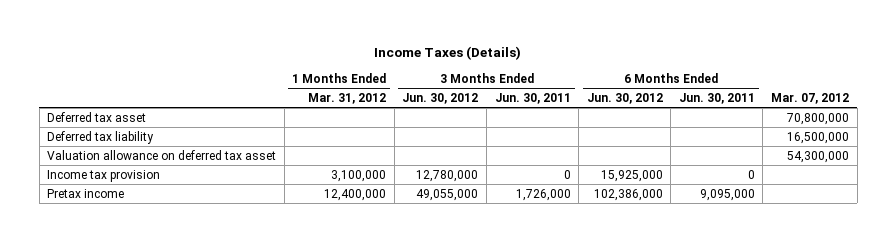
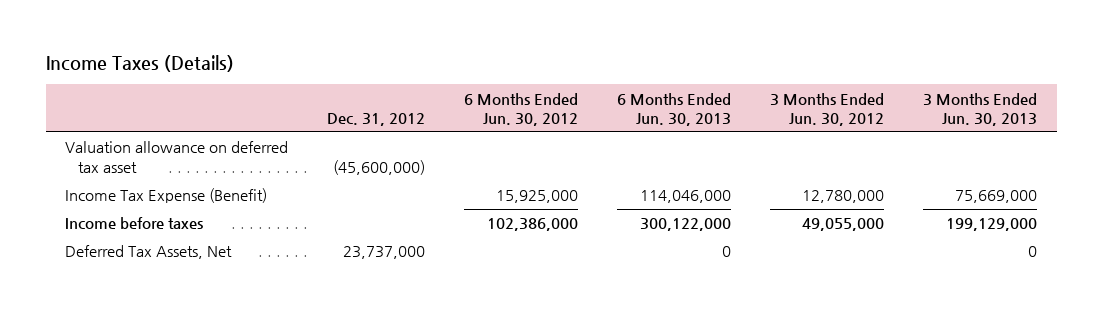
- | 1 Months Ended Mar. 31, 2012 | 3 Months Ended Jun. 30, 2012 | 3 Months Ended Jun. 30, 2011 | 6 Months Ended Jun. 30, 2012 | 6 Months Ended Jun. 30, 2011 | Mar. 07, 2012
+ | Dec. 31, 2012 | 6 Months Ended Jun. 30, 2012 | 6 Months Ended Jun. 30, 2013 | 3 Months Ended Jun. 30, 2012 | 3 Months Ended Jun. 30, 2013
- Deferred tax asset | | | | | | 70,800,000
- Deferred tax liability | | | | | | 16,500,000
- Income tax provision | 3,100,000 | 12,780,000 | 0 | 15,925,000 | 0 |
- Pretax income | 12,400,000 | 49,055,000 | 1,726,000 | 102,386,000 | 9,095,000 |
+ Income Tax Expense (Benefit) | | 15,925,000 | 114,046,000 | 12,780,000 | 75,669,000
+ Income before taxes | | 102,386,000 | 300,122,000 | 49,055,000 | 199,129,000
+ Deferred Tax Assets, Net | 23,737,000 | | 0 | | 0

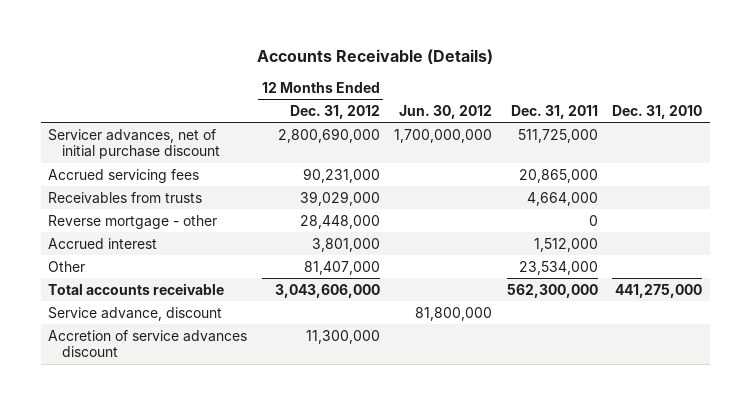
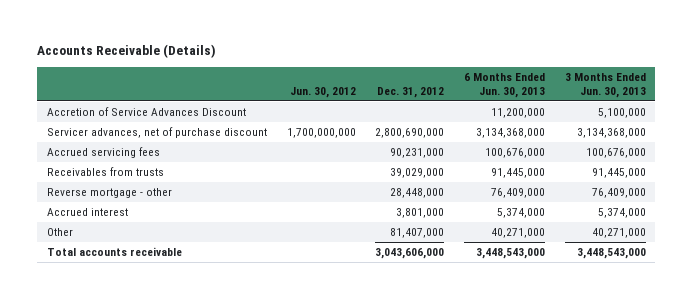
- | 12 Months Ended Dec. 31, 2012 | Jun. 30, 2012 | Dec. 31, 2011 | Dec. 31, 2010
+ | Jun. 30, 2012 | Dec. 31, 2012 | 6 Months Ended Jun. 30, 2013 | 3 Months Ended Jun. 30, 2013
- Servicer advances, net of initial purchase discount | 2,800,690,000 | 1,700,000,000 | 511,725,000 |
+ Accretion of Service Advances Discount | | | 11,200,000 | 5,100,000
+ Servicer advances, net of purchase discount | 1,700,000,000 | 2,800,690,000 | 3,134,368,000 | 3,134,368,000
- Service advance, discount | | 81,800,000 | |
- Accretion of service advances discount | 11,300,000 | | |

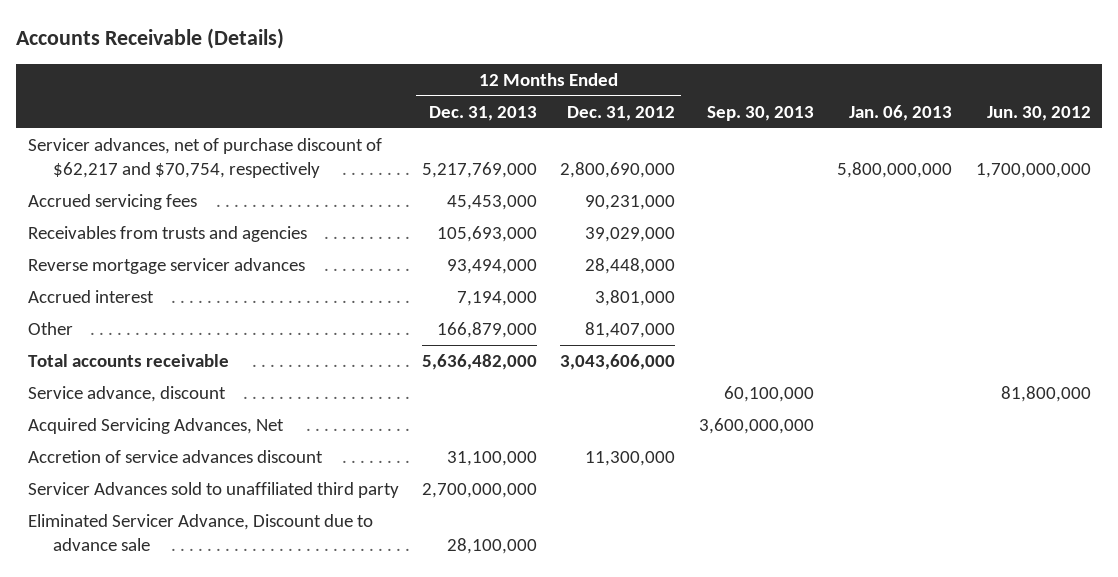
- | Jun. 30, 2012 | Dec. 31, 2012 | 6 Months Ended Jun. 30, 2013 | 3 Months Ended Jun. 30, 2013
+ | 12 Months Ended Dec. 31, 2013 | 12 Months Ended Dec. 31, 2012 | Sep. 30, 2013 | Jan. 06, 2013 | Jun. 30, 2012
- Accretion of Service Advances Discount | | | 11,200,000 | 5,100,000
- Servicer advances, net of purchase discount | 1,700,000,000 | 2,800,690,000 | 3,134,368,000 | 3,134,368,000
+ Servicer advances, net of purchase discount of $62,217 and $70,754, respectively | 5,217,769,000 | 2,800,690,000 | | 5,800,000,000 | 1,700,000,000
- Receivables from trusts | | 39,029,000 | 91,445,000 | 91,445,000
- Reverse mortgage - other | | 28,448,000 | 76,409,000 | 76,409,000
+ Receivables from trusts and agencies | 105,693,000 | 39,029,000 | | |
+ Reverse mortgage servicer advances | 93,494,000 | 28,448,000 | | |
+ Service advance, discount | | | 60,100,000 | | 81,800,000
+ Acquired Servicing Advances, Net | | | 3,600,000,000 | |
+ Accretion of service advances discount | 31,100,000 | 11,300,000 | | |
+ Servicer Advances sold to unaffiliated third party | 2,700,000,000 | | | |
+ Eliminated Servicer Advance, Discount due to advance sale | 28,100,000 | | | |

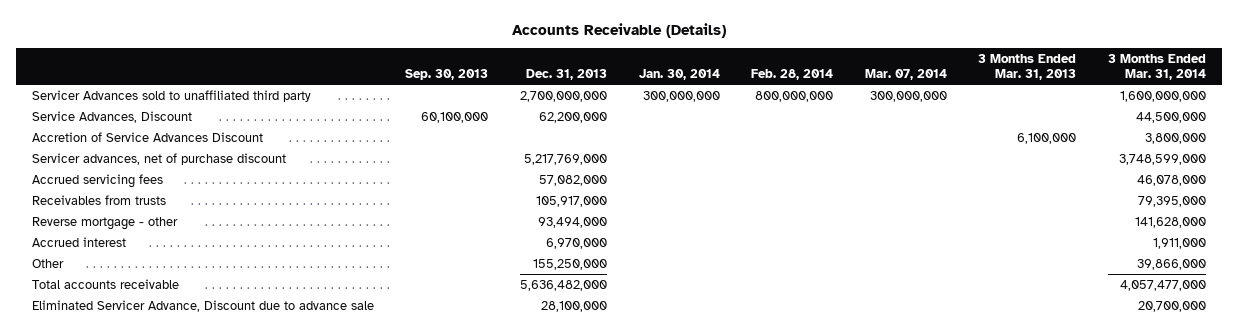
- | 12 Months Ended Dec. 31, 2013 | 12 Months Ended Dec. 31, 2012 | Sep. 30, 2013 | Jan. 06, 2013 | Jun. 30, 2012
+ | Sep. 30, 2013 | Dec. 31, 2013 | Jan. 30, 2014 | Feb. 28, 2014 | Mar. 07, 2014 | 3 Months Ended Mar. 31, 2013 | 3 Months Ended Mar. 31, 2014
- Servicer advances, net of purchase discount of $62,217 and $70,754, respectively | 5,217,769,000 | 2,800,690,000 | | 5,800,000,000 | 1,700,000,000
moved up: Servicer Advances sold to unaffiliated third party | | 2,700,000,000 | 300,000,000 | 800,000,000 | 300,000,000 | | 1,600,000,000
+ Service Advances, Discount | 60,100,000 | 62,200,000 | | | | | 44,500,000
+ Accretion of Service Advances Discount | | | | | | 6,100,000 | 3,800,000
+ Servicer advances, net of purchase discount | | 5,217,769,000 | | | | | 3,748,599,000
- Receivables from trusts and agencies | 105,693,000 | 39,029,000 | | |
- Reverse mortgage servicer advances | 93,494,000 | 28,448,000 | | |
+ Receivables from trusts | | 105,917,000 | | | | | 79,395,000
+ Reverse mortgage - other | | 93,494,000 | | | | | 141,628,000
- Service advance, discount | | | 60,100,000 | | 81,800,000
- Acquired Servicing Advances, Net | | | 3,600,000,000 | |
- Accretion of service advances discount | 31,100,000 | 11,300,000 | | |

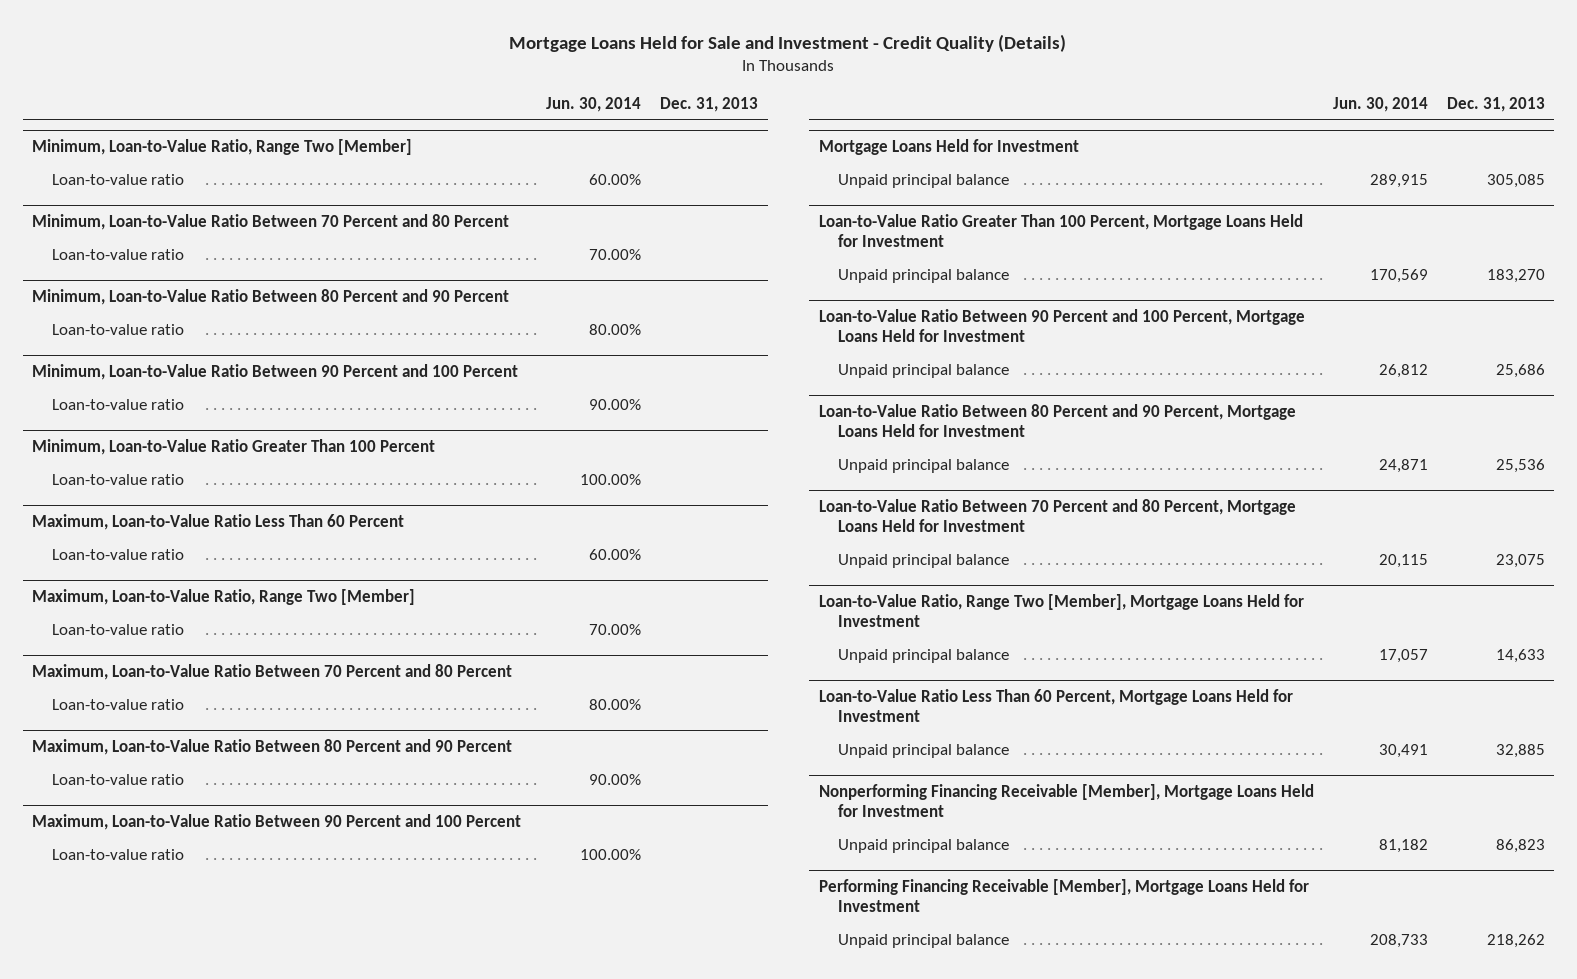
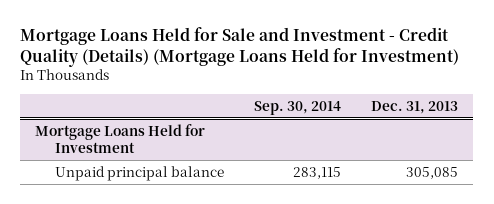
- Mortgage Loans Held for Sale and Investment - Credit Quality (Details)
+ Mortgage Loans Held for Sale and Investment - Credit Quality (Details) (Mortgage Loans Held for Investment)
- | Jun. 30, 2014 | Dec. 31, 2013
+ | Sep. 30, 2014 | Dec. 31, 2013
- Minimum, Loan-to-Value Ratio, Range Two [Member]
- Loan-to-value ratio | 60.00% |
- Minimum, Loan-to-Value Ratio Between 70 Percent and 80 Percent
- Loan-to-value ratio | 70.00% |
- Minimum, Loan-to-Value Ratio Between 80 Percent and 90 Percent
- Loan-to-value ratio | 80.00% |
- Minimum, Loan-to-Value Ratio Between 90 Percent and 100 Percent
- Loan-to-value ratio | 90.00% |
- Minimum, Loan-to-Value Ratio Greater Than 100 Percent
- Loan-to-value ratio | 100.00% |
- Maximum, Loan-to-Value Ratio Less Than 60 Percent
- Loan-to-value ratio | 60.00% |
- Maximum, Loan-to-Value Ratio, Range Two [Member]
- Loan-to-value ratio | 70.00% |
- Maximum, Loan-to-Value Ratio Between 70 Percent and 80 Percent
- Loan-to-value ratio | 80.00% |
- Maximum, Loan-to-Value Ratio Between 80 Percent and 90 Percent
- Loan-to-value ratio | 90.00% |
- Maximum, Loan-to-Value Ratio Between 90 Percent and 100 Percent
- Loan-to-value ratio | 100.00% |
- Loan-to-Value Ratio Greater Than 100 Percent, Mortgage Loans Held for Investment
- Unpaid principal balance | 170,569 | 183,270
- Loan-to-Value Ratio Between 90 Percent and 100 Percent, Mortgage Loans Held for Investment
- Unpaid principal balance | 26,812 | 25,686
- Loan-to-Value Ratio Between 80 Percent and 90 Percent, Mortgage Loans Held for Investment
- Unpaid principal balance | 24,871 | 25,536
- Loan-to-Value Ratio Between 70 Percent and 80 Percent, Mortgage Loans Held for Investment
- Unpaid principal balance | 20,115 | 23,075
- Loan-to-Value Ratio, Range Two [Member], Mortgage Loans Held for Investment
- Unpaid principal balance | 17,057 | 14,633
- Loan-to-Value Ratio Less Than 60 Percent, Mortgage Loans Held for Investment
- Unpaid principal balance | 30,491 | 32,885
- Nonperforming Financing Receivable [Member], Mortgage Loans Held for Investment
- Unpaid principal balance | 81,182 | 86,823
- Performing Financing Receivable [Member], Mortgage Loans Held for Investment
- Unpaid principal balance | 208,733 | 218,262

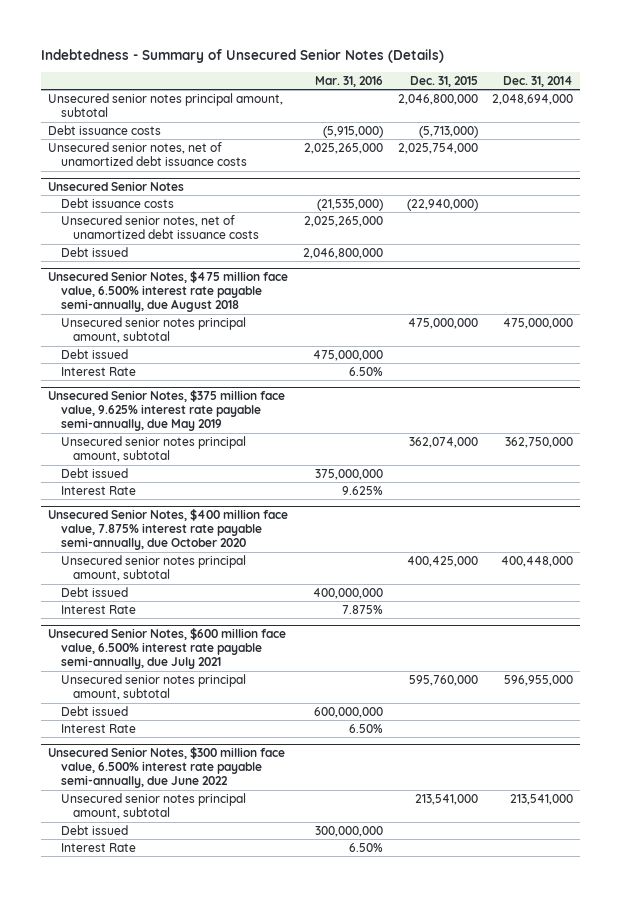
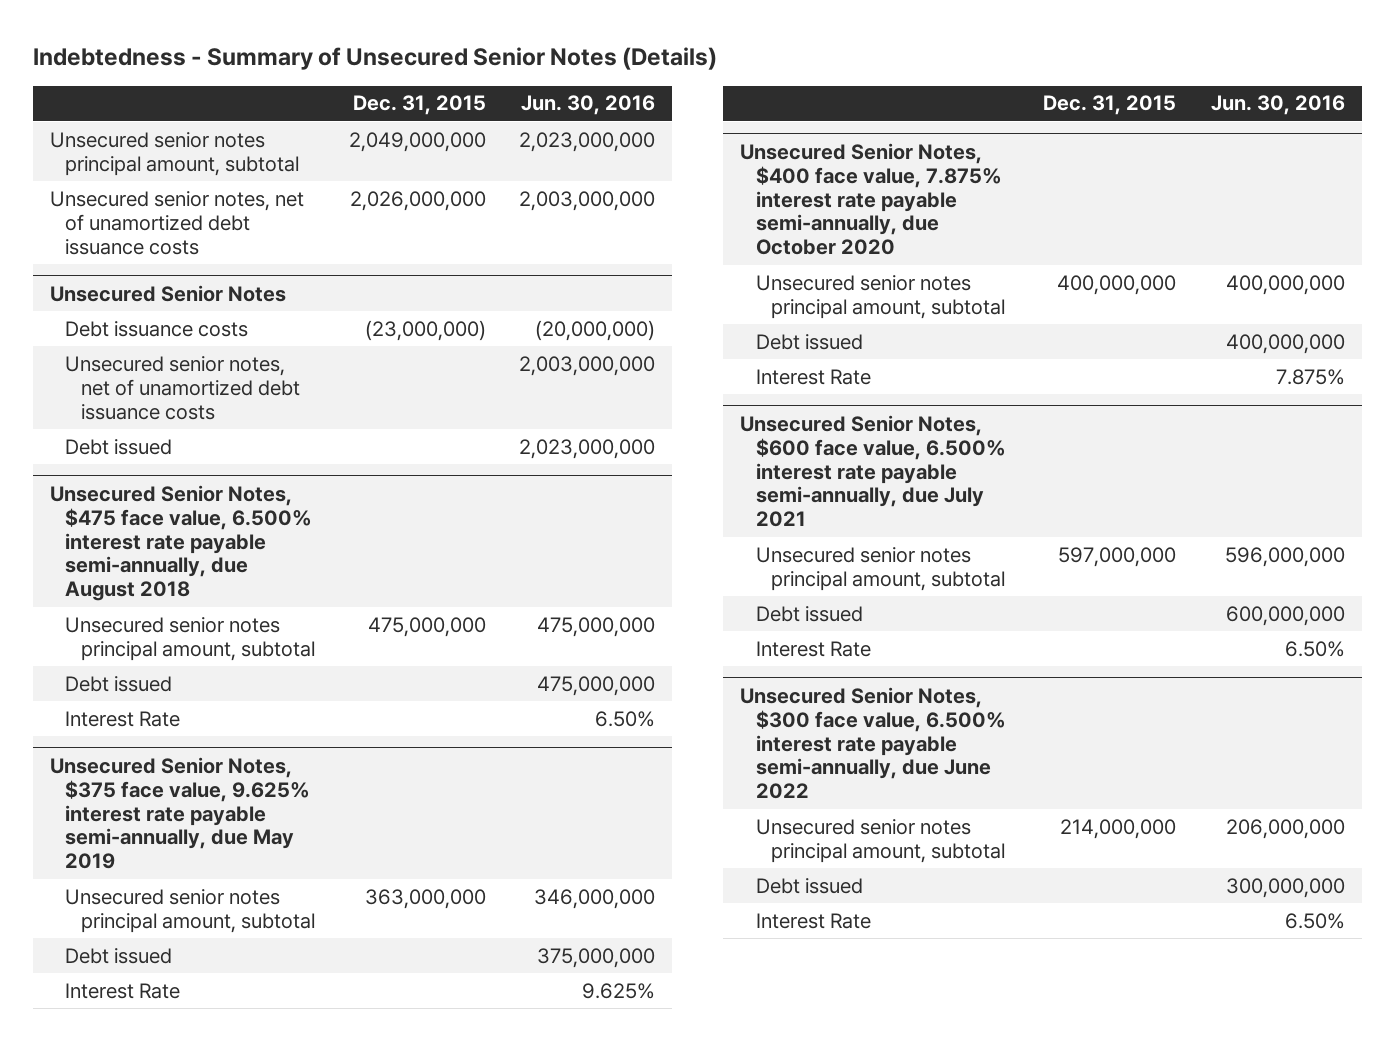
- | Mar. 31, 2016 | Dec. 31, 2015 | Dec. 31, 2014
+ | Dec. 31, 2015 | Jun. 30, 2016
- Unsecured senior notes principal amount, subtotal | | 2,046,800,000 | 2,048,694,000
- Debt issuance costs | (5,915,000) | (5,713,000) |
- Unsecured senior notes, net of unamortized debt issuance costs | 2,025,265,000 | 2,025,754,000 |
+ Unsecured senior notes principal amount, subtotal | 2,049,000,000 | 2,023,000,000
+ Unsecured senior notes, net of unamortized debt issuance costs | 2,026,000,000 | 2,003,000,000
@ Unsecured Senior Notes
- Debt issuance costs | (21,535,000) | (22,940,000) |
+ Debt issuance costs | (23,000,000) | (20,000,000)
- Unsecured Senior Notes, $475 million face value, 6.500% interest rate payable semi-annually, due August 2018
+ Unsecured Senior Notes, $475 face value, 6.500% interest rate payable semi-annually, due August 2018
- Unsecured Senior Notes, $375 million face value, 9.625% interest rate payable semi-annually, due May 2019
- Unsecured senior notes principal amount, subtotal | | 362,074,000 | 362,750,000
+ Unsecured Senior Notes, $375 face value, 9.625% interest rate payable semi-annually, due May 2019
+ Unsecured senior notes principal amount, subtotal | 363,000,000 | 346,000,000
- Unsecured Senior Notes, $400 million face value, 7.875% interest rate payable semi-annually, due October 2020
- Unsecured senior notes principal amount, subtotal | | 400,425,000 | 400,448,000
+ Unsecured Senior Notes, $400 face value, 7.875% interest rate payable semi-annually, due October 2020
+ Unsecured senior notes principal amount, subtotal | 400,000,000 | 400,000,000
- Unsecured Senior Notes, $600 million face value, 6.500% interest rate payable semi-annually, due July 2021
- Unsecured senior notes principal amount, subtotal | | 595,760,000 | 596,955,000
+ Unsecured Senior Notes, $600 face value, 6.500% interest rate payable semi-annually, due July 2021
+ Unsecured senior notes principal amount, subtotal | 597,000,000 | 596,000,000
- Unsecured Senior Notes, $300 million face value, 6.500% interest rate payable semi-annually, due June 2022
- Unsecured senior notes principal amount, subtotal | | 213,541,000 | 213,541,000
+ Unsecured Senior Notes, $300 face value, 6.500% interest rate payable semi-annually, due June 2022
+ Unsecured senior notes principal amount, subtotal | 214,000,000 | 206,000,000

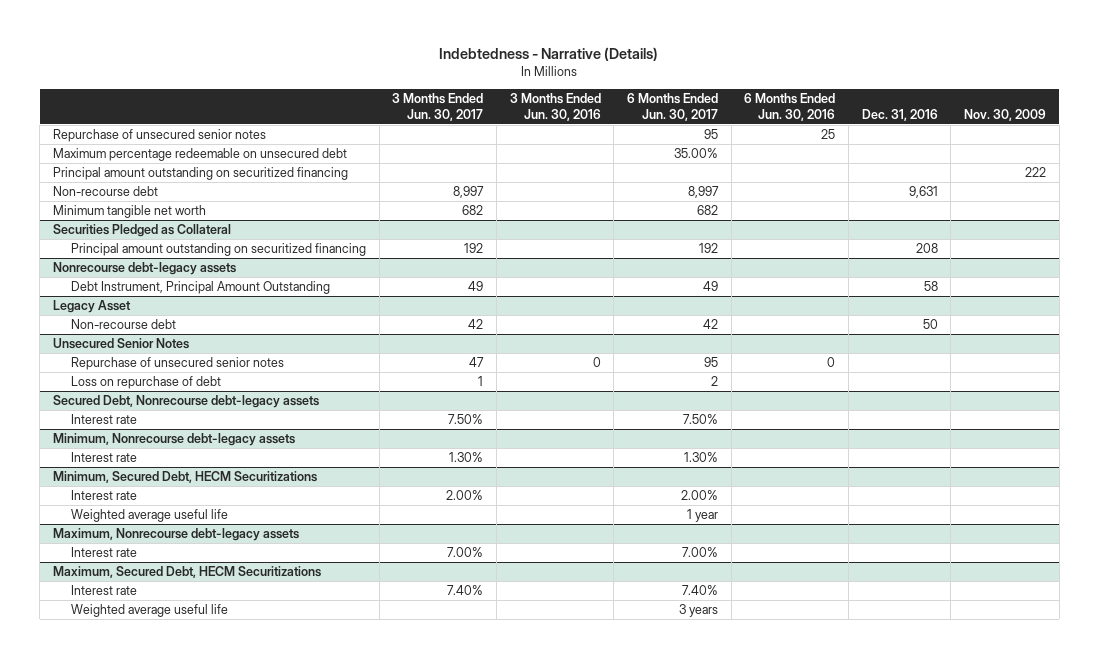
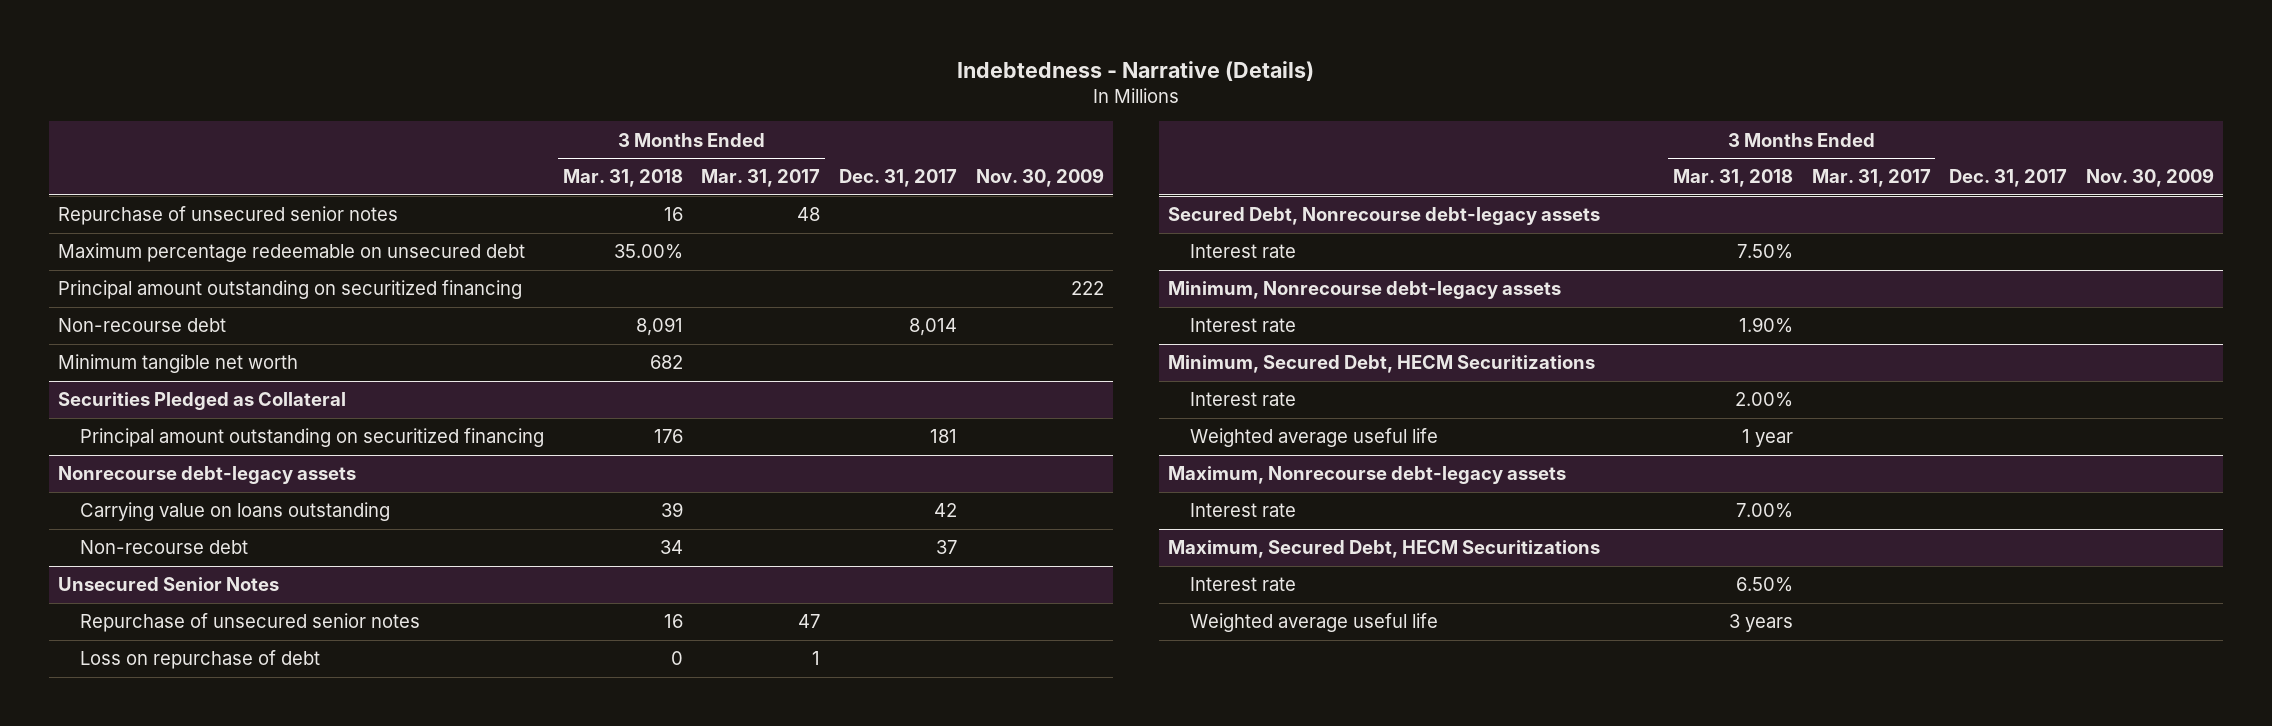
- | 3 Months Ended Jun. 30, 2017 | 3 Months Ended Jun. 30, 2016 | 6 Months Ended Jun. 30, 2017 | 6 Months Ended Jun. 30, 2016 | Dec. 31, 2016 | Nov. 30, 2009
+ | 3 Months Ended Mar. 31, 2018 | 3 Months Ended Mar. 31, 2017 | Dec. 31, 2017 | Nov. 30, 2009
@ Nonrecourse debt-legacy assets
- Debt Instrument, Principal Amount Outstanding | 49 | | 49 | | 58 |
- Legacy Asset
- Non-recourse debt | 42 | | 42 | | 50 |
@ Nonrecourse debt-legacy assets
+ Carrying value on loans outstanding | 39 | | 42 |
+ Non-recourse debt | 34 | | 37 |

